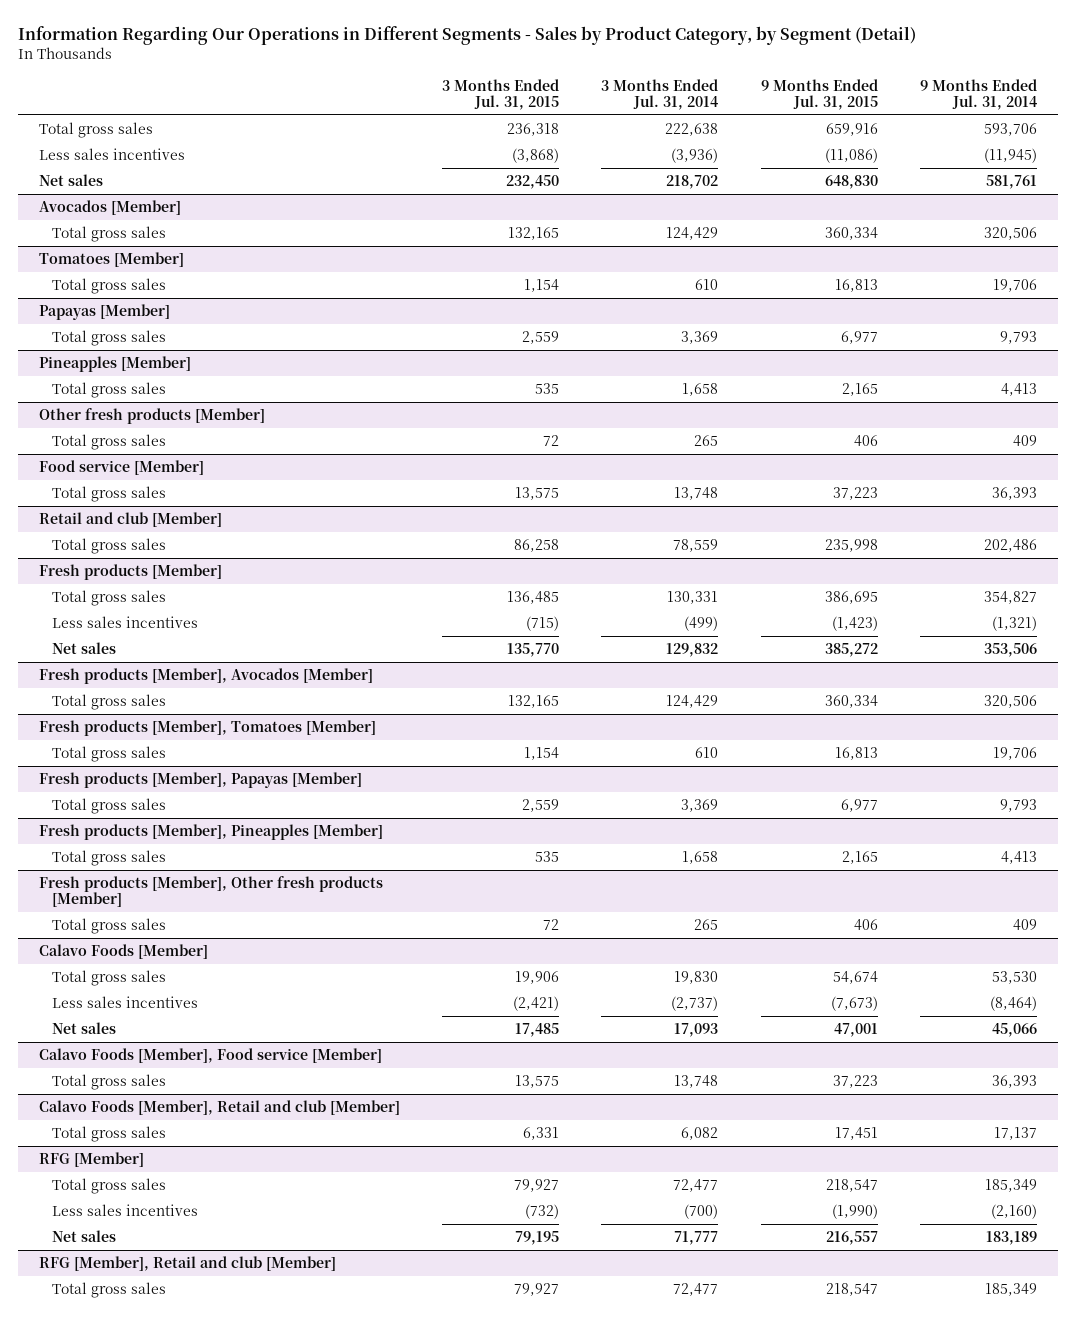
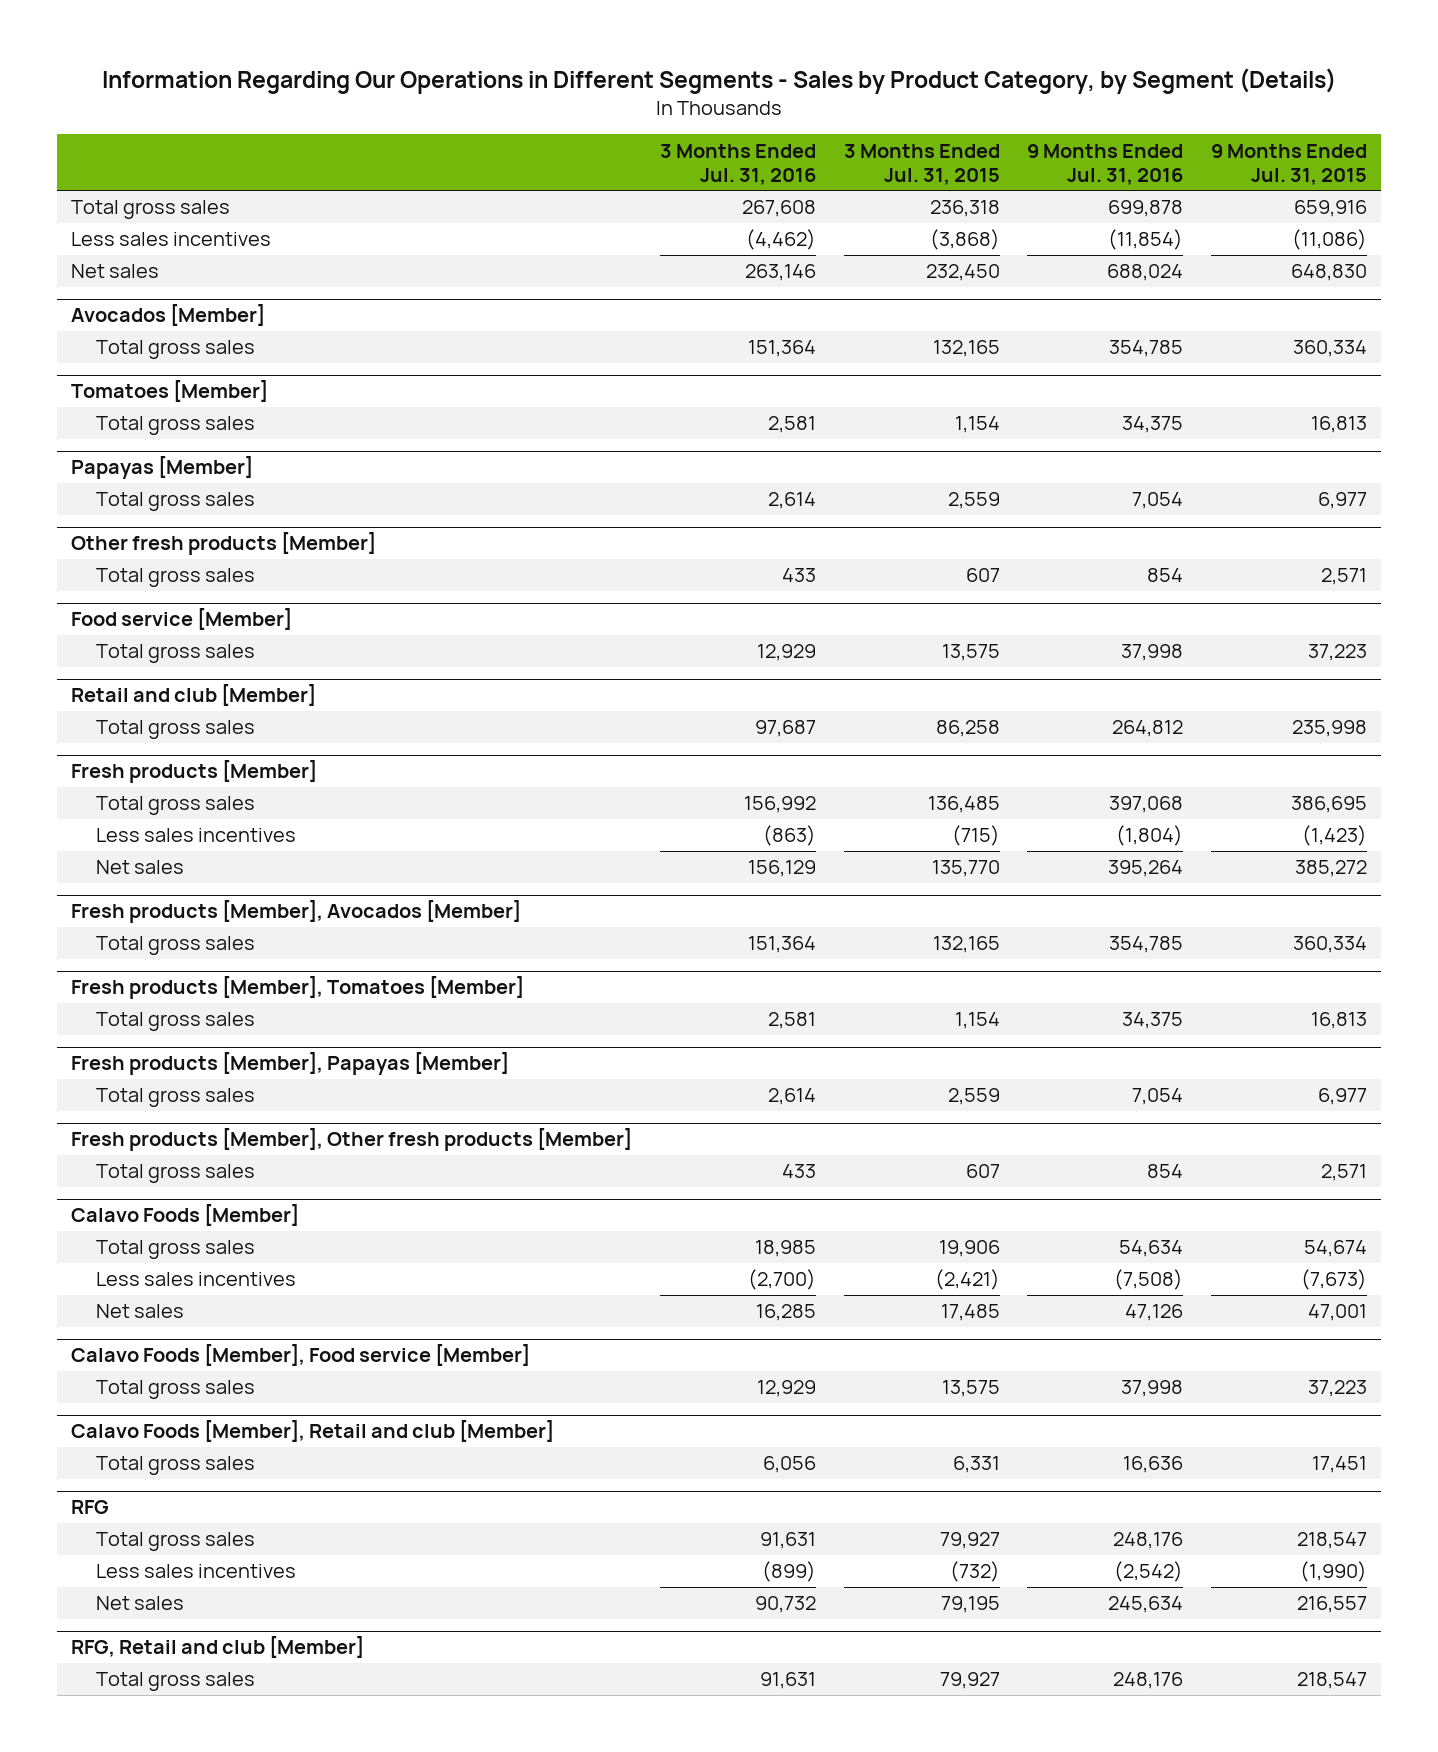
- Information Regarding Our Operations in Different Segments - Sales by Product Category, by Segment (Detail)
+ Information Regarding Our Operations in Different Segments - Sales by Product Category, by Segment (Details)
- | 3 Months Ended Jul. 31, 2015 | 3 Months Ended Jul. 31, 2014 | 9 Months Ended Jul. 31, 2015 | 9 Months Ended Jul. 31, 2014
+ | 3 Months Ended Jul. 31, 2016 | 3 Months Ended Jul. 31, 2015 | 9 Months Ended Jul. 31, 2016 | 9 Months Ended Jul. 31, 2015
- Pineapples [Member]
- Total gross sales | 535 | 1,658 | 2,165 | 4,413
@ Other fresh products [Member]
- Total gross sales | 72 | 265 | 406 | 409
+ Total gross sales | 433 | 607 | 854 | 2,571
- Fresh products [Member], Pineapples [Member]
- Total gross sales | 535 | 1,658 | 2,165 | 4,413
@ Fresh products [Member], Other fresh products [Member]
- Total gross sales | 72 | 265 | 406 | 409
+ Total gross sales | 433 | 607 | 854 | 2,571
- RFG [Member]
+ RFG
- RFG [Member], Retail and club [Member]
+ RFG, Retail and club [Member]

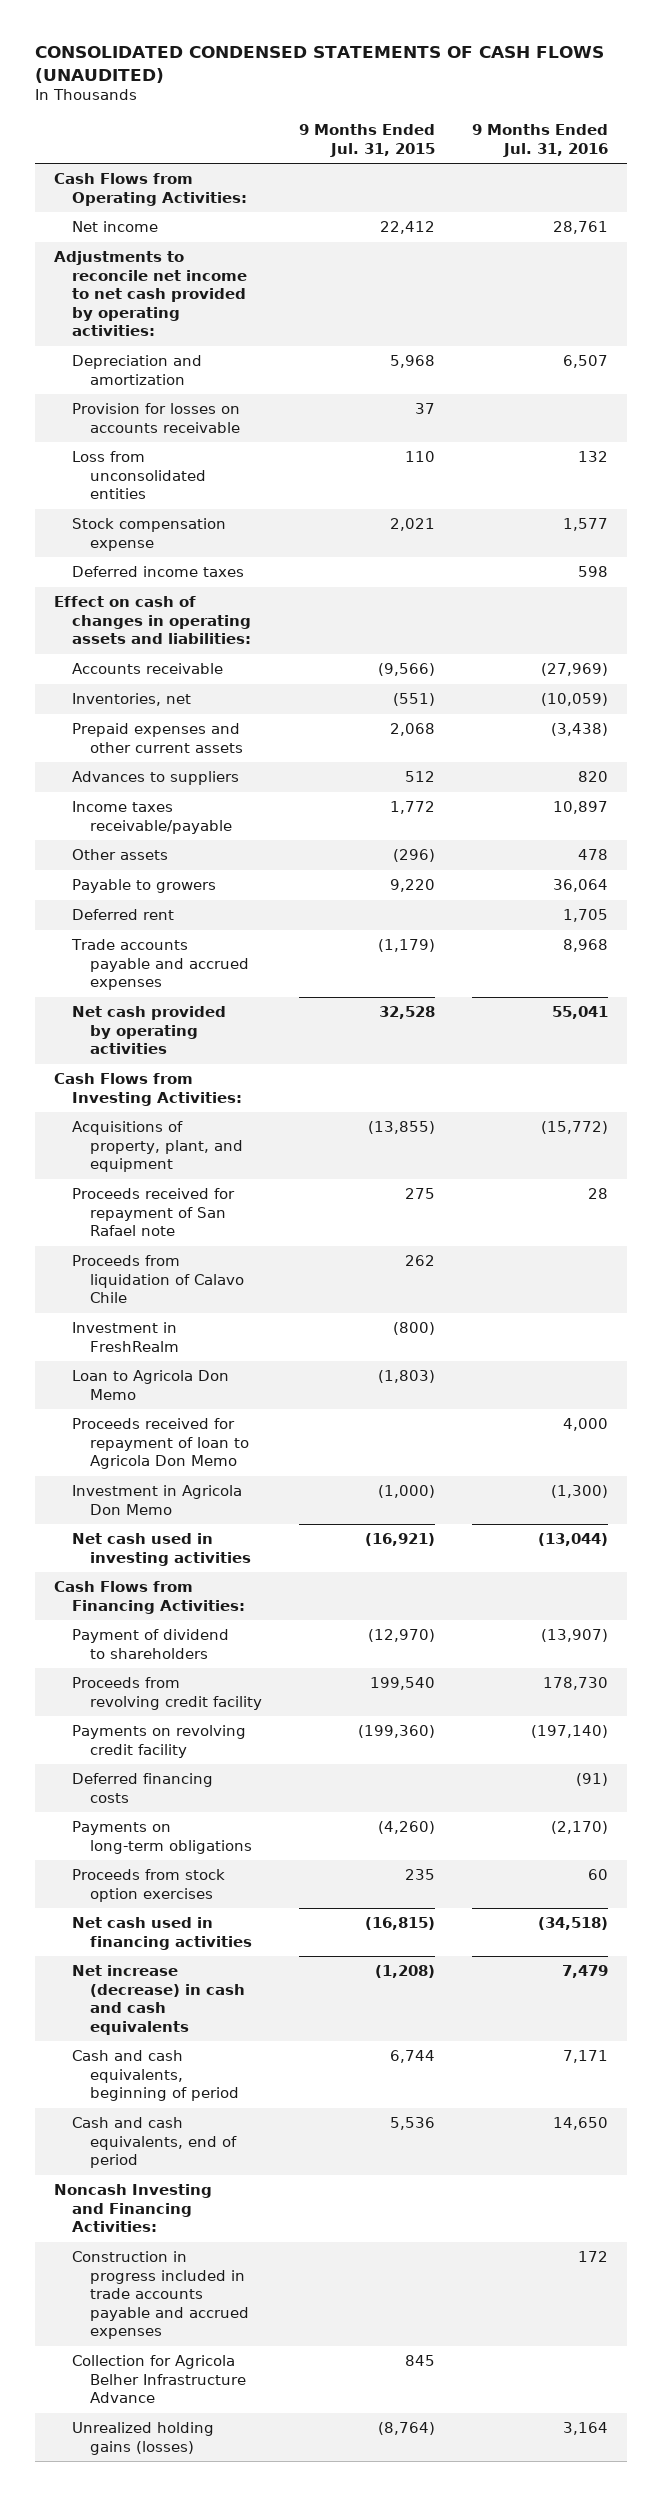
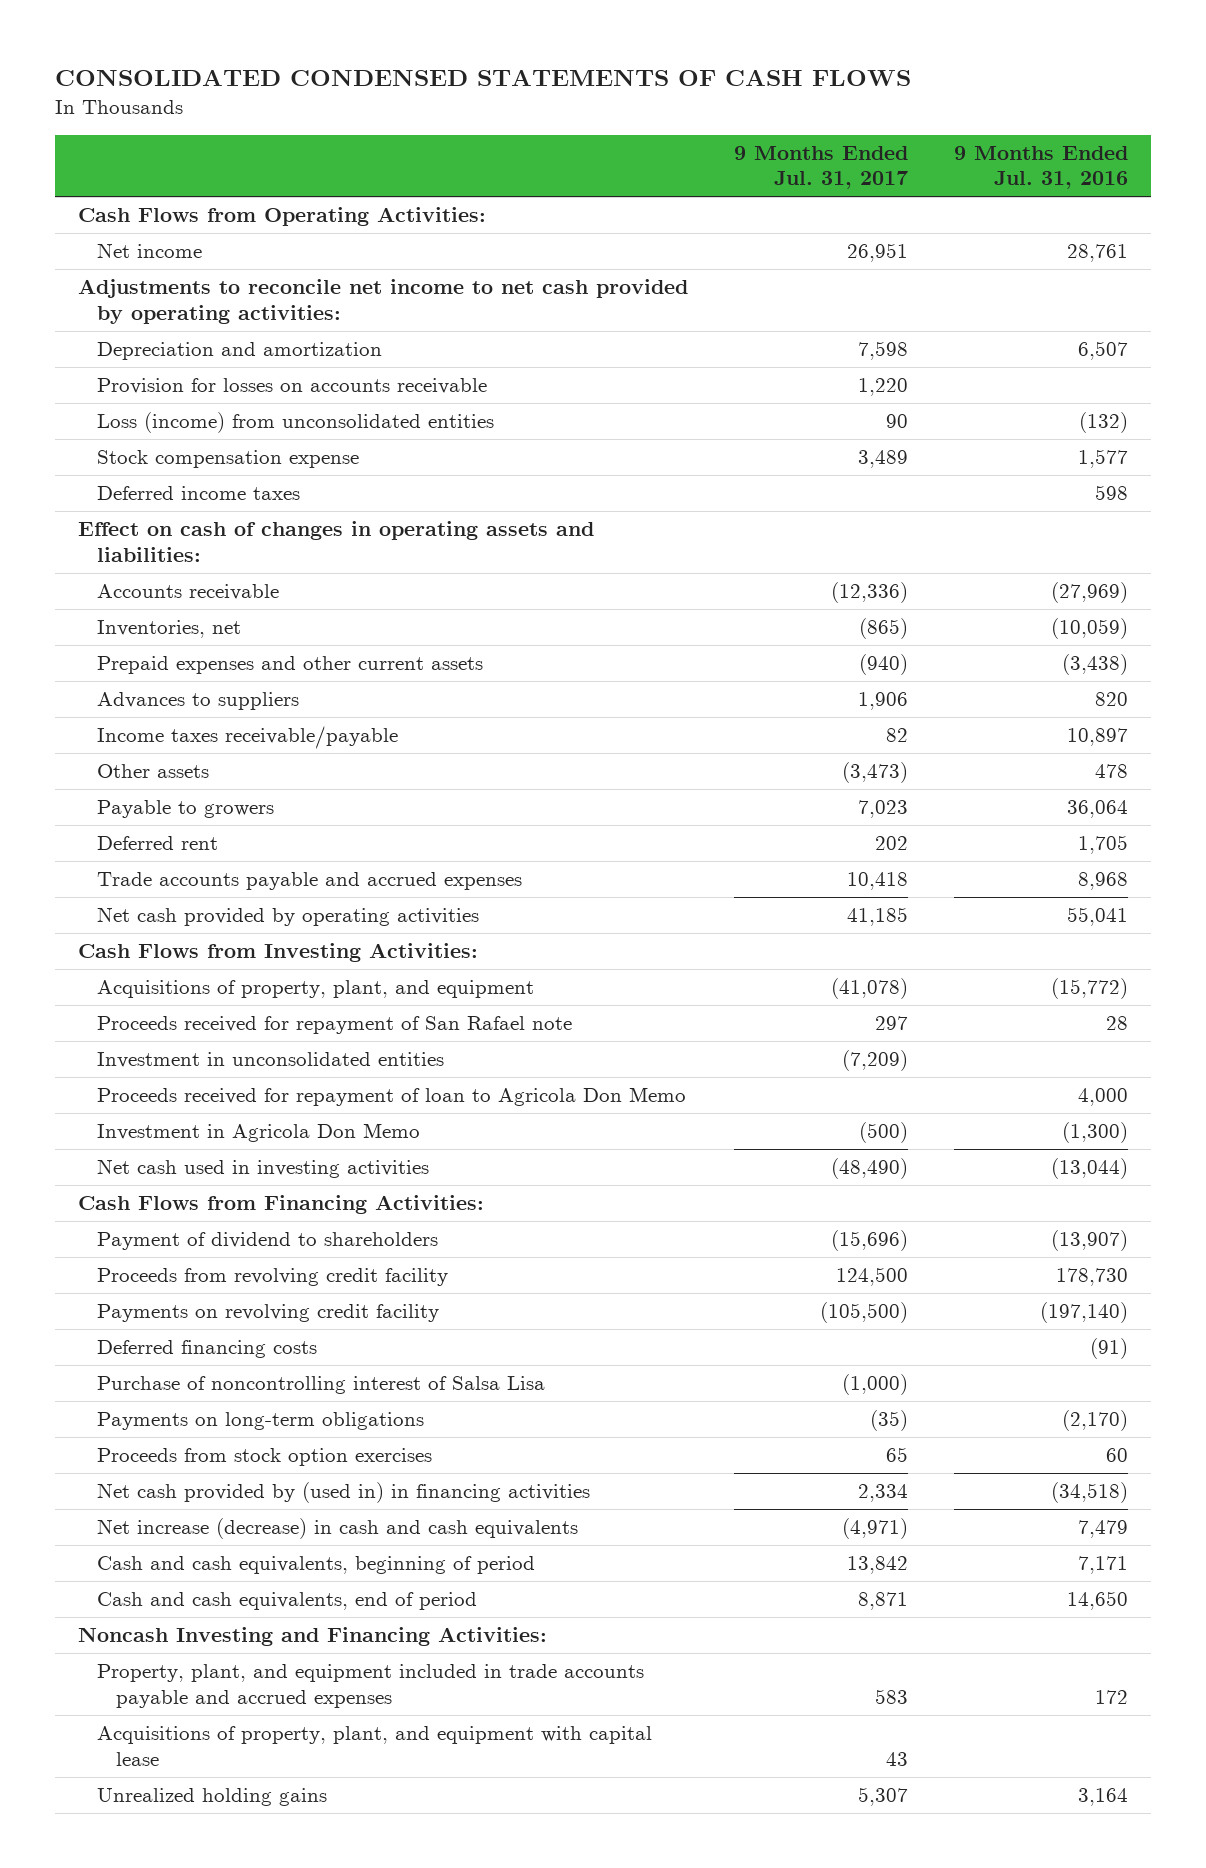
- CONSOLIDATED CONDENSED STATEMENTS OF CASH FLOWS (UNAUDITED)
+ CONSOLIDATED CONDENSED STATEMENTS OF CASH FLOWS
- | 9 Months Ended Jul. 31, 2015 | 9 Months Ended Jul. 31, 2016
+ | 9 Months Ended Jul. 31, 2017 | 9 Months Ended Jul. 31, 2016
- Loss from unconsolidated entities | 110 | 132
+ Loss (income) from unconsolidated entities | 90 | (132)
- Proceeds from liquidation of Calavo Chile | 262 |
- Investment in FreshRealm | (800) |
- Loan to Agricola Don Memo | (1,803) |
+ Investment in unconsolidated entities | (7,209) |
+ Purchase of noncontrolling interest of Salsa Lisa | (1,000) |
- Net cash used in financing activities | (16,815) | (34,518)
+ Net cash provided by (used in) in financing activities | 2,334 | (34,518)
- Construction in progress included in trade accounts payable and accrued expenses | | 172
- Collection for Agricola Belher Infrastructure Advance | 845 |
- Unrealized holding gains (losses) | (8,764) | 3,164
+ Property, plant, and equipment included in trade accounts payable and accrued expenses | 583 | 172
+ Acquisitions of property, plant, and equipment with capital lease | 43 |
+ Unrealized holding gains | 5,307 | 3,164

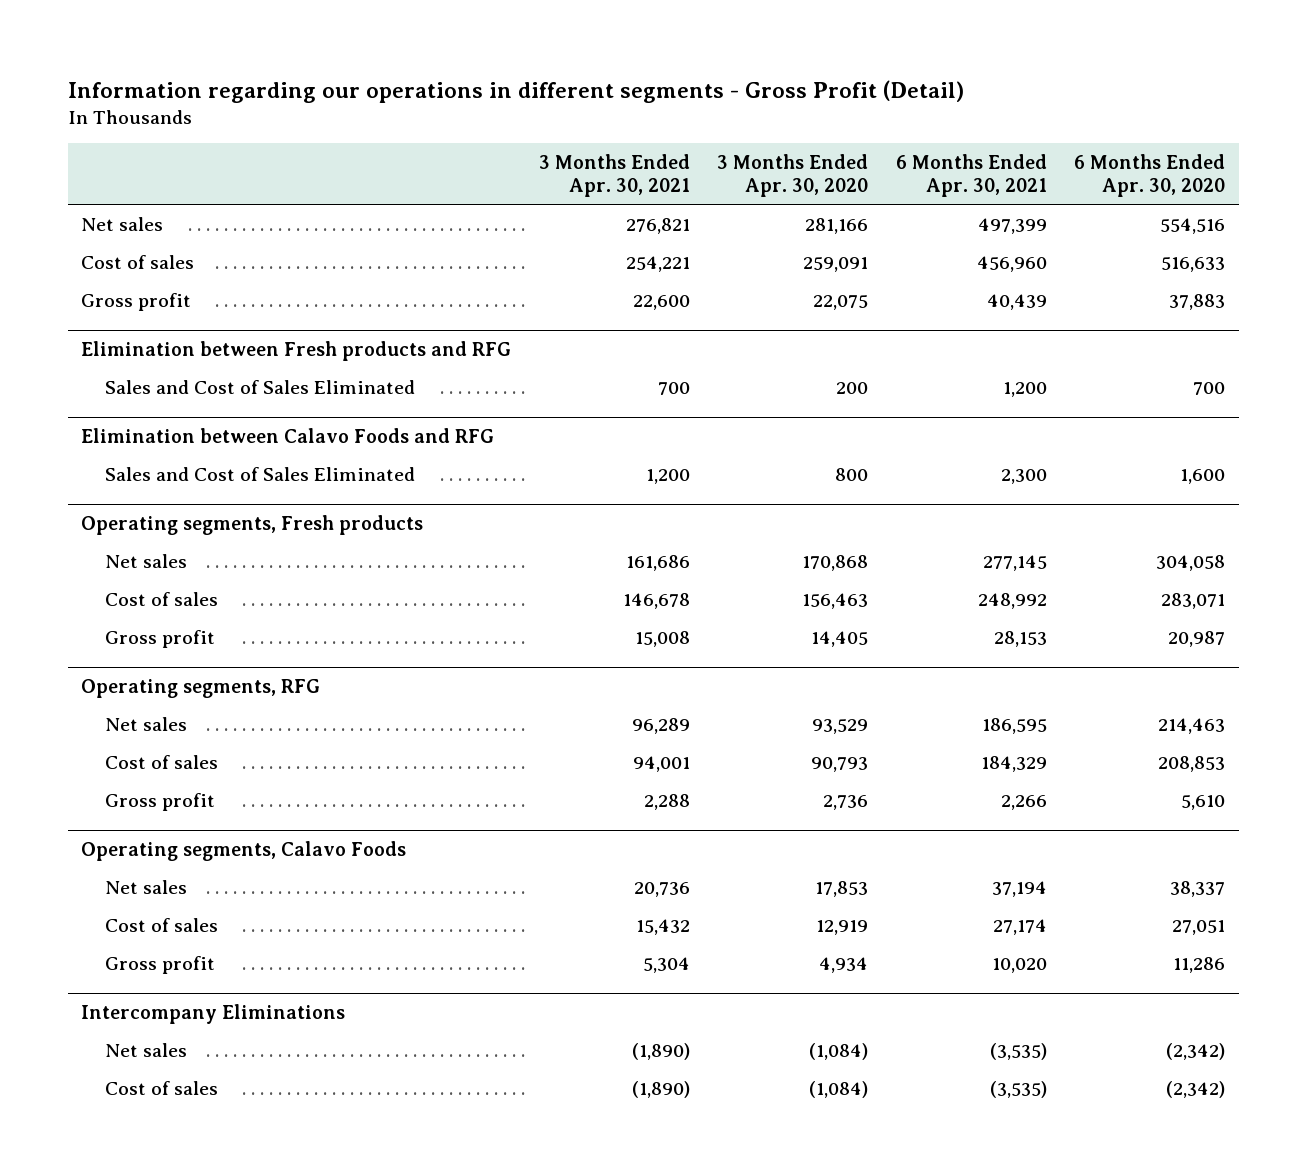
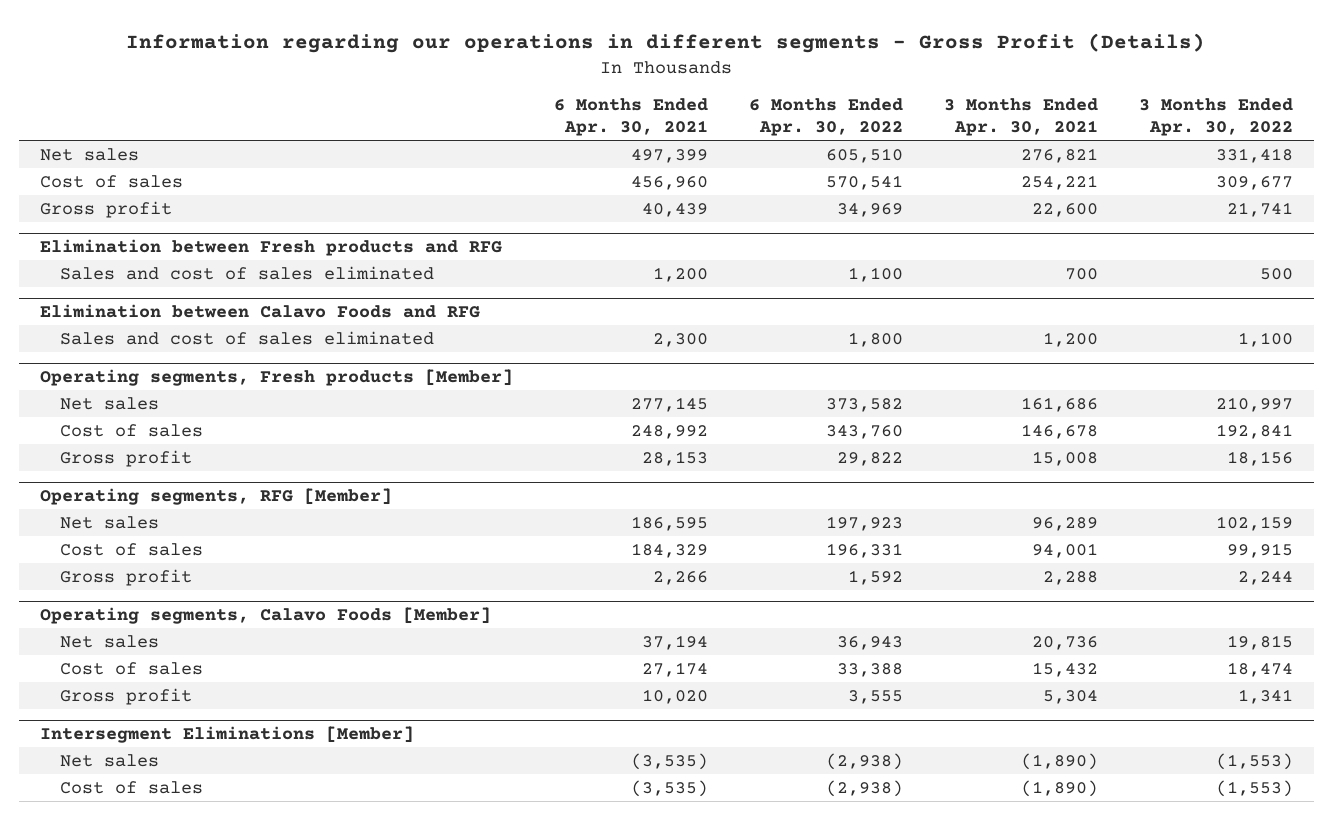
- Information regarding our operations in different segments - Gross Profit (Detail)
+ Information regarding our operations in different segments - Gross Profit (Details)
- | 3 Months Ended Apr. 30, 2021 | 3 Months Ended Apr. 30, 2020 | 6 Months Ended Apr. 30, 2021 | 6 Months Ended Apr. 30, 2020
+ | 6 Months Ended Apr. 30, 2021 | 6 Months Ended Apr. 30, 2022 | 3 Months Ended Apr. 30, 2021 | 3 Months Ended Apr. 30, 2022
@ Elimination between Fresh products and RFG
- Sales and Cost of Sales Eliminated | 700 | 200 | 1,200 | 700
+ Sales and cost of sales eliminated | 1,200 | 1,100 | 700 | 500
@ Elimination between Calavo Foods and RFG
- Sales and Cost of Sales Eliminated | 1,200 | 800 | 2,300 | 1,600
- Operating segments, Fresh products
@ Elimination between Calavo Foods and RFG
+ Sales and cost of sales eliminated | 2,300 | 1,800 | 1,200 | 1,100
+ Operating segments, Fresh products [Member]
- Operating segments, RFG
+ Operating segments, RFG [Member]
- Operating segments, Calavo Foods
+ Operating segments, Calavo Foods [Member]
- Intercompany Eliminations
+ Intersegment Eliminations [Member]

